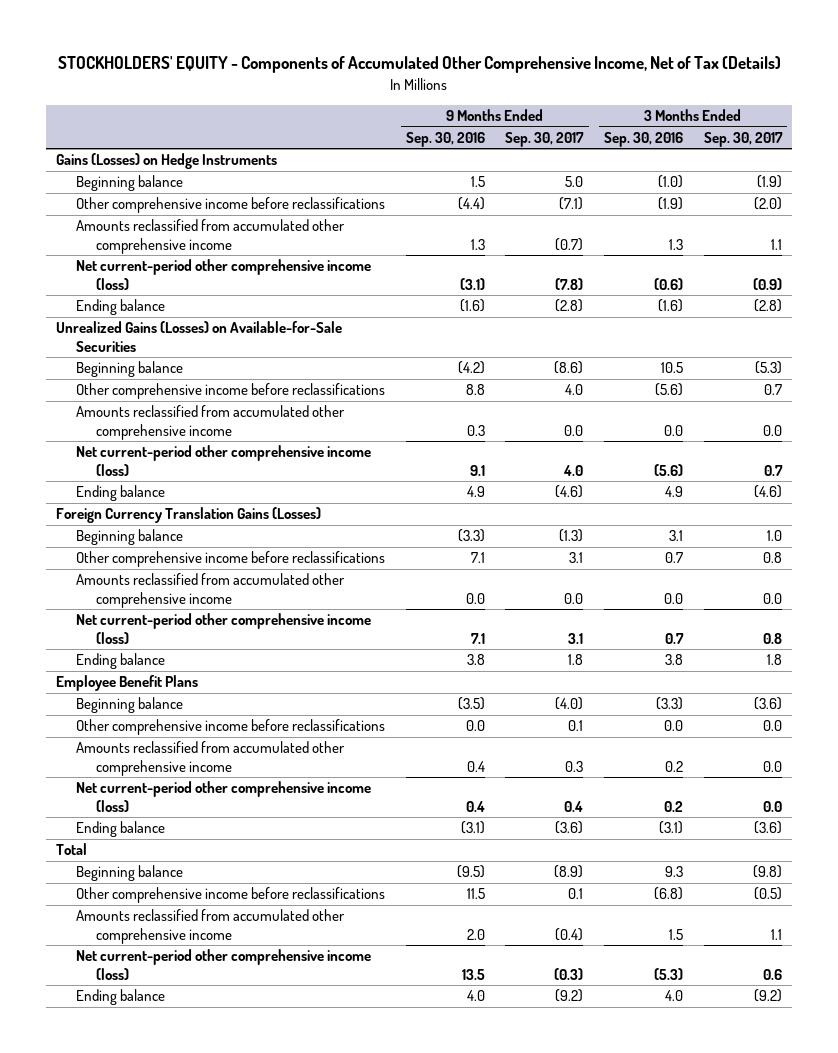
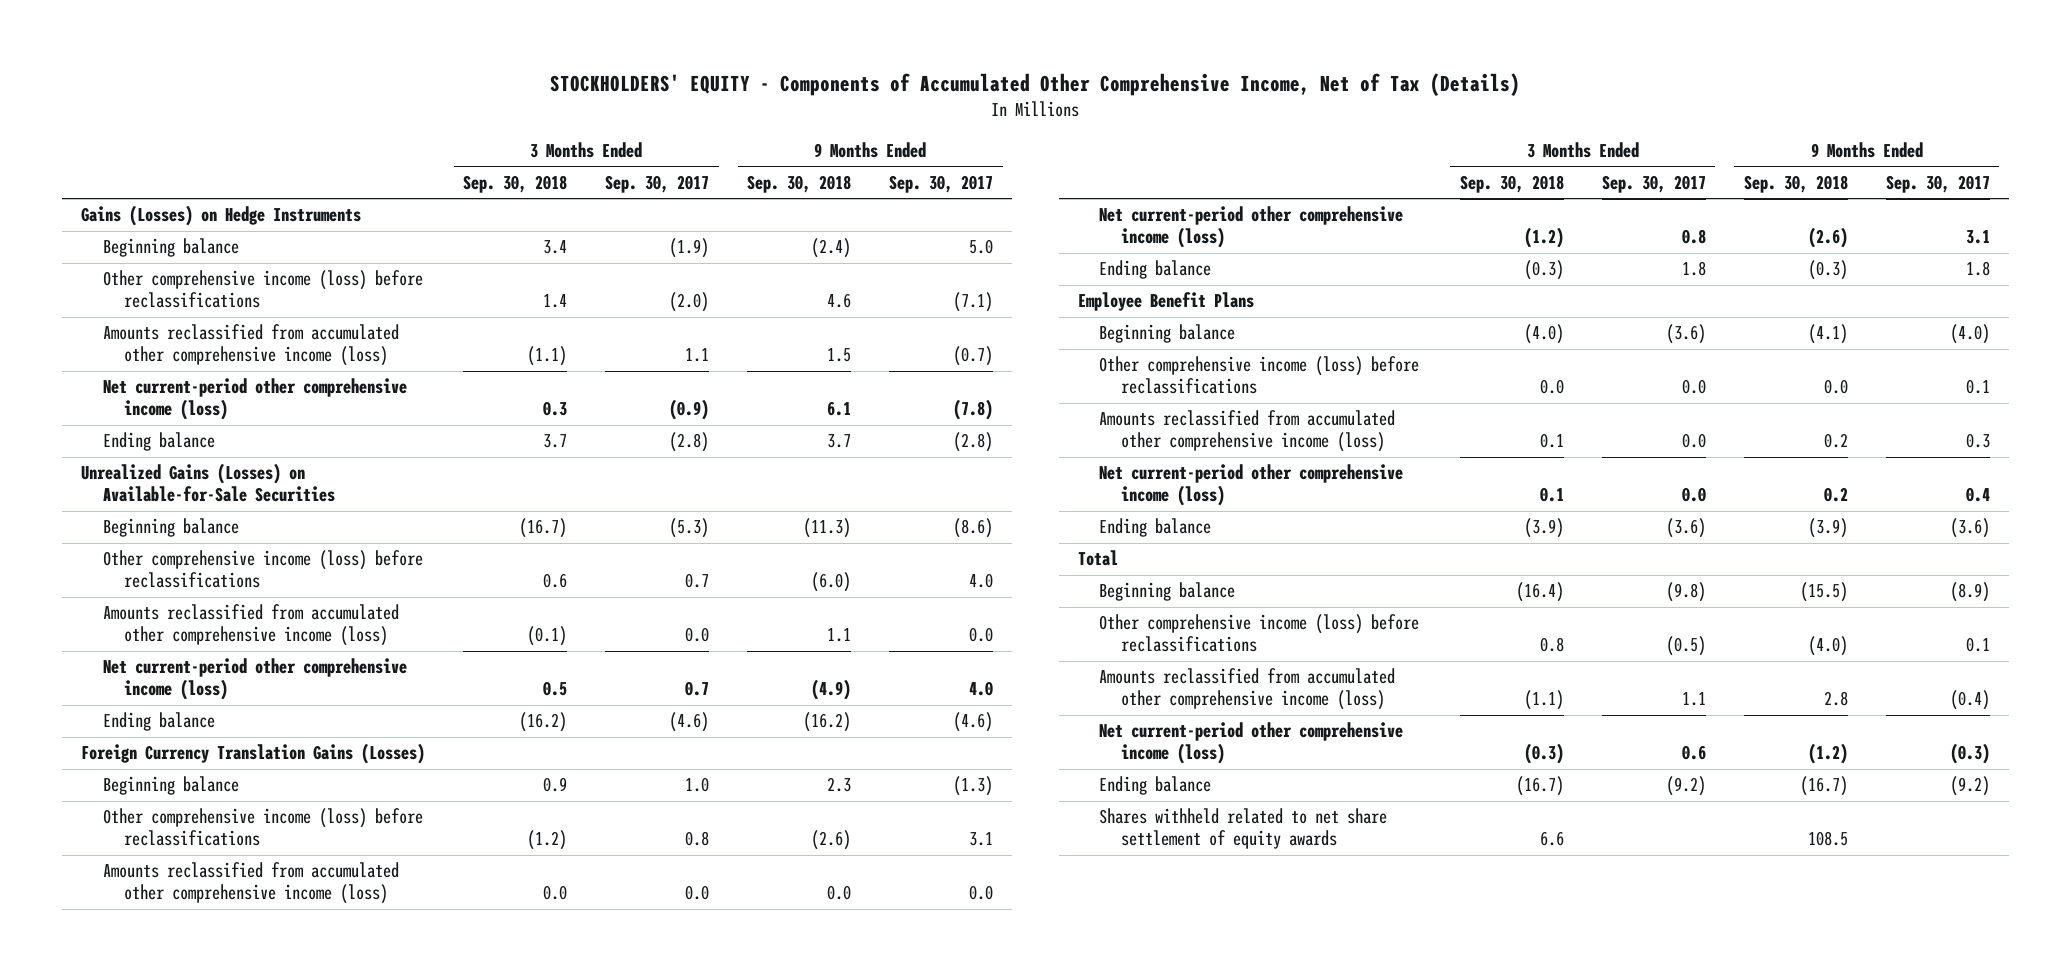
- | 9 Months Ended Sep. 30, 2016 | 9 Months Ended Sep. 30, 2017 | 3 Months Ended Sep. 30, 2016 | 3 Months Ended Sep. 30, 2017
+ | 3 Months Ended Sep. 30, 2018 | 3 Months Ended Sep. 30, 2017 | 9 Months Ended Sep. 30, 2018 | 9 Months Ended Sep. 30, 2017
- Other comprehensive income before reclassifications | (4.4) | (7.1) | (1.9) | (2.0)
- Amounts reclassified from accumulated other comprehensive income | 1.3 | (0.7) | 1.3 | 1.1
+ Other comprehensive income (loss) before reclassifications | 1.4 | (2.0) | 4.6 | (7.1)
+ Amounts reclassified from accumulated other comprehensive income (loss) | (1.1) | 1.1 | 1.5 | (0.7)
- Other comprehensive income before reclassifications | 8.8 | 4.0 | (5.6) | 0.7
- Amounts reclassified from accumulated other comprehensive income | 0.3 | 0.0 | 0.0 | 0.0
+ Other comprehensive income (loss) before reclassifications | 0.6 | 0.7 | (6.0) | 4.0
+ Amounts reclassified from accumulated other comprehensive income (loss) | (0.1) | 0.0 | 1.1 | 0.0
- Other comprehensive income before reclassifications | 7.1 | 3.1 | 0.7 | 0.8
- Amounts reclassified from accumulated other comprehensive income | 0.0 | 0.0 | 0.0 | 0.0
+ Other comprehensive income (loss) before reclassifications | (1.2) | 0.8 | (2.6) | 3.1
+ Amounts reclassified from accumulated other comprehensive income (loss) | 0.0 | 0.0 | 0.0 | 0.0
- Other comprehensive income before reclassifications | 0.0 | 0.1 | 0.0 | 0.0
- Amounts reclassified from accumulated other comprehensive income | 0.4 | 0.3 | 0.2 | 0.0
+ Other comprehensive income (loss) before reclassifications | 0.0 | 0.0 | 0.0 | 0.1
+ Amounts reclassified from accumulated other comprehensive income (loss) | 0.1 | 0.0 | 0.2 | 0.3
- Other comprehensive income before reclassifications | 11.5 | 0.1 | (6.8) | (0.5)
- Amounts reclassified from accumulated other comprehensive income | 2.0 | (0.4) | 1.5 | 1.1
+ Other comprehensive income (loss) before reclassifications | 0.8 | (0.5) | (4.0) | 0.1
+ Amounts reclassified from accumulated other comprehensive income (loss) | (1.1) | 1.1 | 2.8 | (0.4)
+ Shares withheld related to net share settlement of equity awards | 6.6 | | 108.5 |

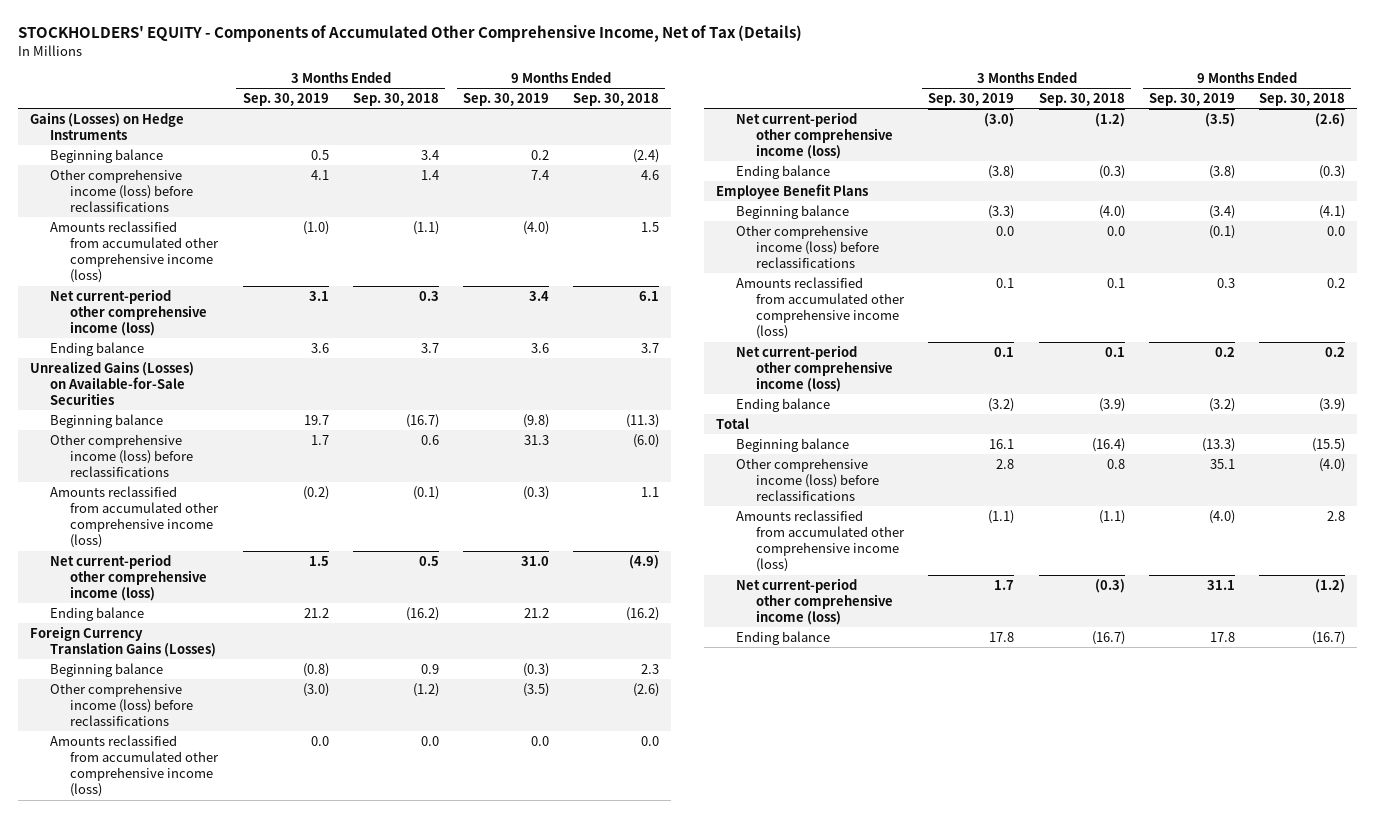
- | 3 Months Ended Sep. 30, 2018 | 3 Months Ended Sep. 30, 2017 | 9 Months Ended Sep. 30, 2018 | 9 Months Ended Sep. 30, 2017
+ | 3 Months Ended Sep. 30, 2019 | 3 Months Ended Sep. 30, 2018 | 9 Months Ended Sep. 30, 2019 | 9 Months Ended Sep. 30, 2018
- Shares withheld related to net share settlement of equity awards | 6.6 | | 108.5 |

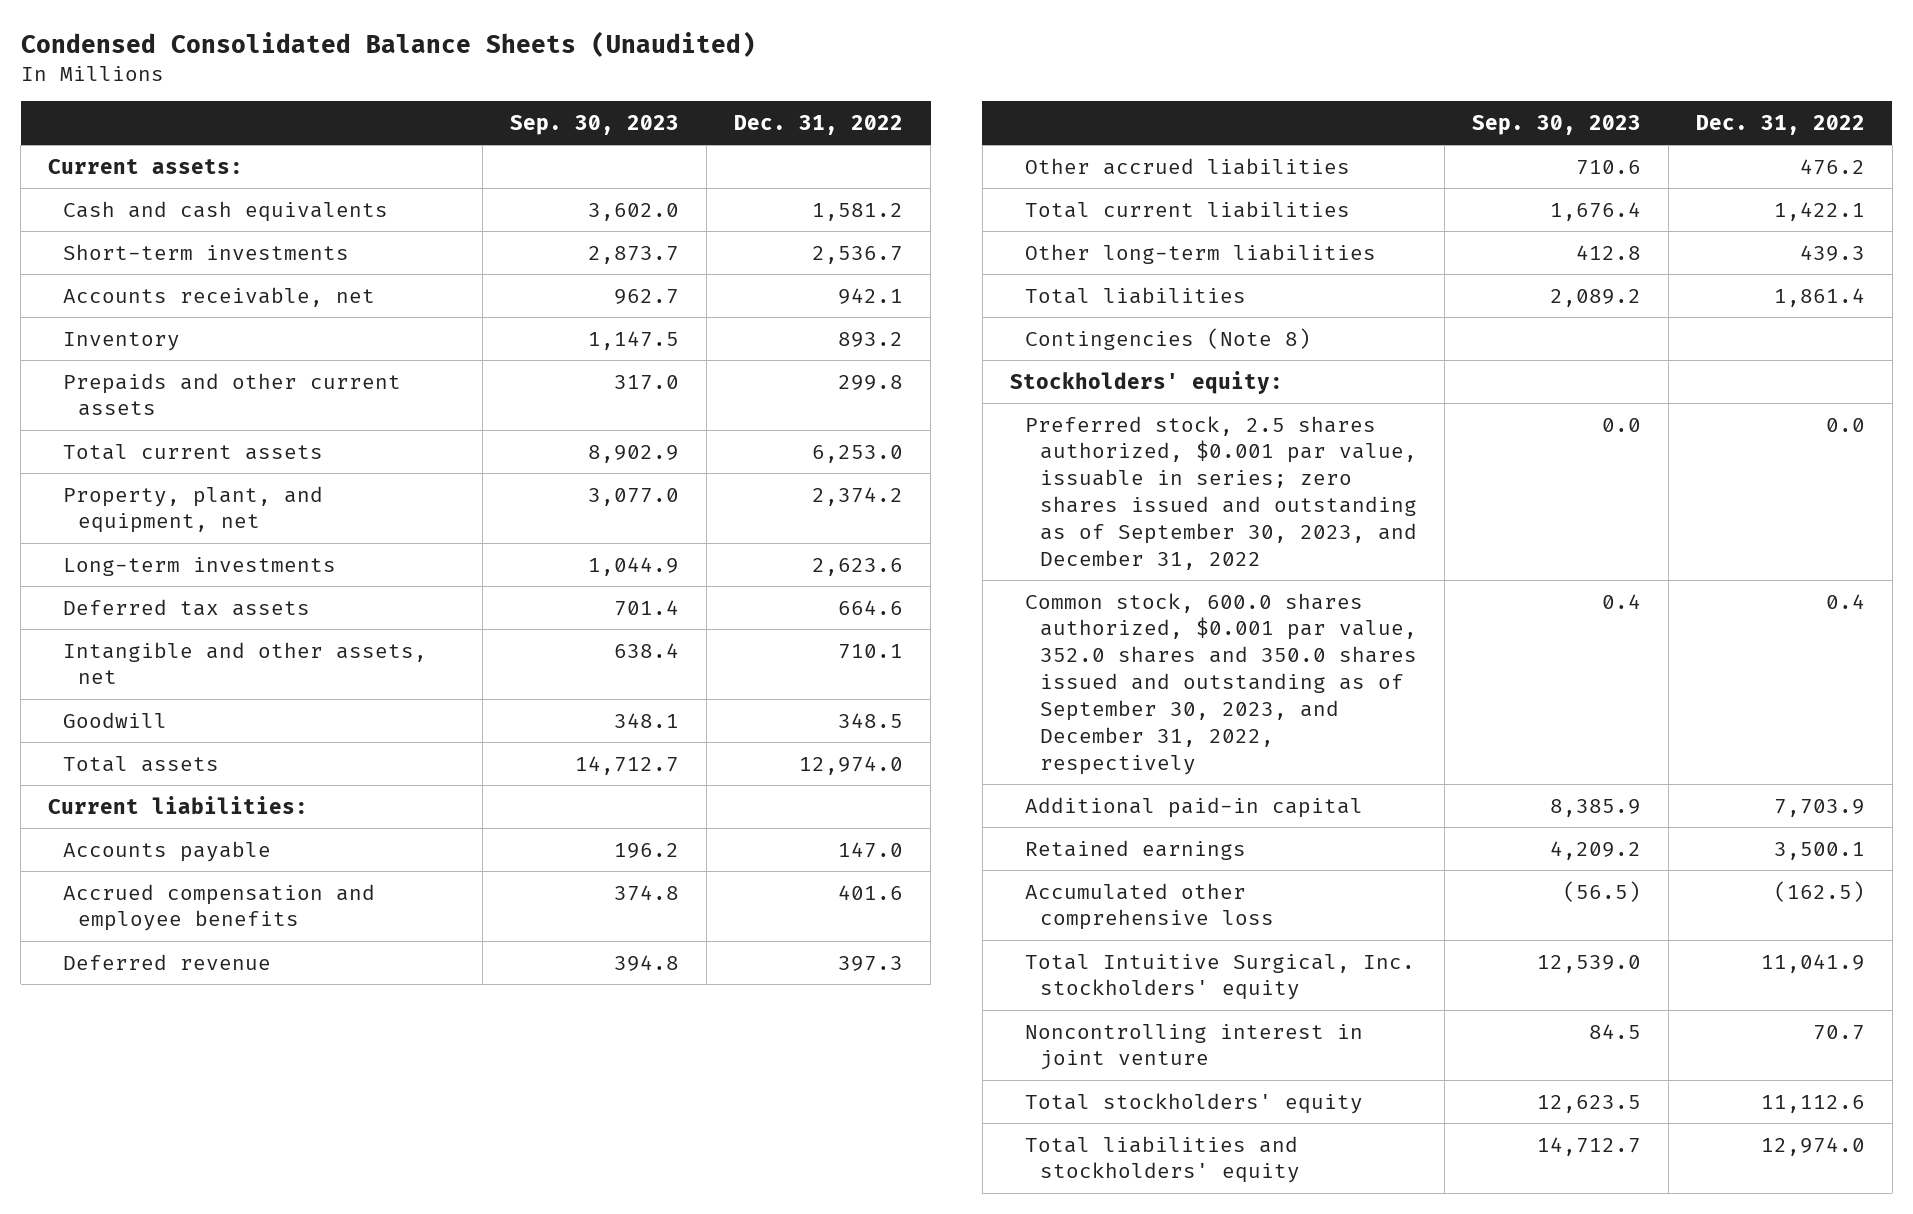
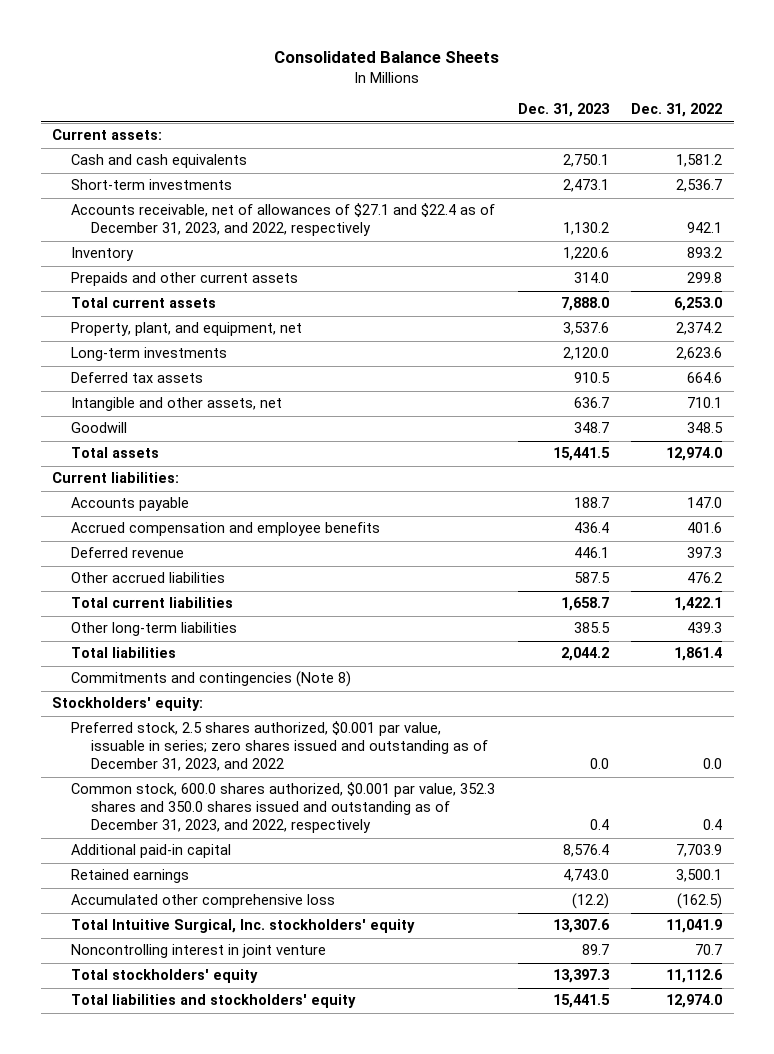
- Condensed Consolidated Balance Sheets (Unaudited)
+ Consolidated Balance Sheets
- | Sep. 30, 2023 | Dec. 31, 2022
+ | Dec. 31, 2023 | Dec. 31, 2022
- Accounts receivable, net | 962.7 | 942.1
+ Accounts receivable, net of allowances of $27.1 and $22.4 as of December 31, 2023, and 2022, respectively | 1,130.2 | 942.1
- Contingencies (Note 8)
+ Commitments and contingencies (Note 8)
- Preferred stock, 2.5 shares authorized, $0.001 par value, issuable in series; zero shares issued and outstanding as of September 30, 2023, and December 31, 2022 | 0.0 | 0.0
- Common stock, 600.0 shares authorized, $0.001 par value, 352.0 shares and 350.0 shares issued and outstanding as of September 30, 2023, and December 31, 2022, respectively | 0.4 | 0.4
+ Preferred stock, 2.5 shares authorized, $0.001 par value, issuable in series; zero shares issued and outstanding as of December 31, 2023, and 2022 | 0.0 | 0.0
+ Common stock, 600.0 shares authorized, $0.001 par value, 352.3 shares and 350.0 shares issued and outstanding as of December 31, 2023, and 2022, respectively | 0.4 | 0.4

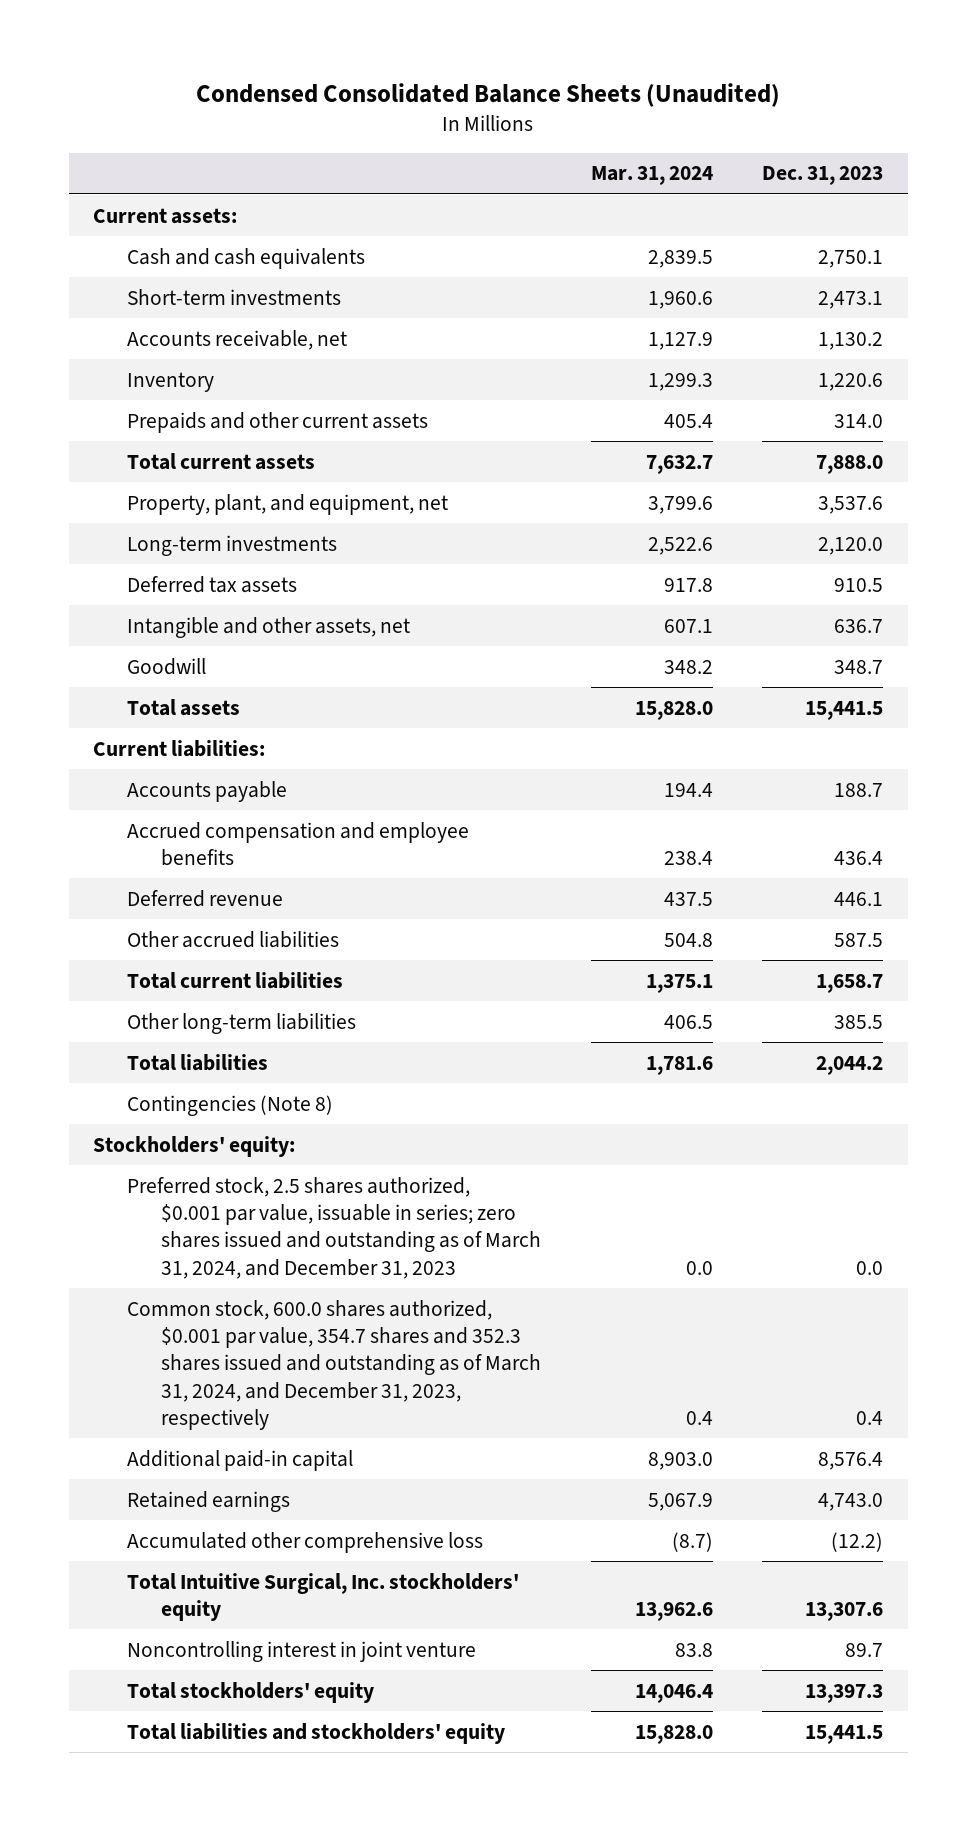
- Consolidated Balance Sheets
+ Condensed Consolidated Balance Sheets (Unaudited)
- | Dec. 31, 2023 | Dec. 31, 2022
+ | Mar. 31, 2024 | Dec. 31, 2023
- Accounts receivable, net of allowances of $27.1 and $22.4 as of December 31, 2023, and 2022, respectively | 1,130.2 | 942.1
+ Accounts receivable, net | 1,127.9 | 1,130.2
- Commitments and contingencies (Note 8)
+ Contingencies (Note 8)
- Preferred stock, 2.5 shares authorized, $0.001 par value, issuable in series; zero shares issued and outstanding as of December 31, 2023, and 2022 | 0.0 | 0.0
- Common stock, 600.0 shares authorized, $0.001 par value, 352.3 shares and 350.0 shares issued and outstanding as of December 31, 2023, and 2022, respectively | 0.4 | 0.4
+ Preferred stock, 2.5 shares authorized, $0.001 par value, issuable in series; zero shares issued and outstanding as of March 31, 2024, and December 31, 2023 | 0.0 | 0.0
+ Common stock, 600.0 shares authorized, $0.001 par value, 354.7 shares and 352.3 shares issued and outstanding as of March 31, 2024, and December 31, 2023, respectively | 0.4 | 0.4

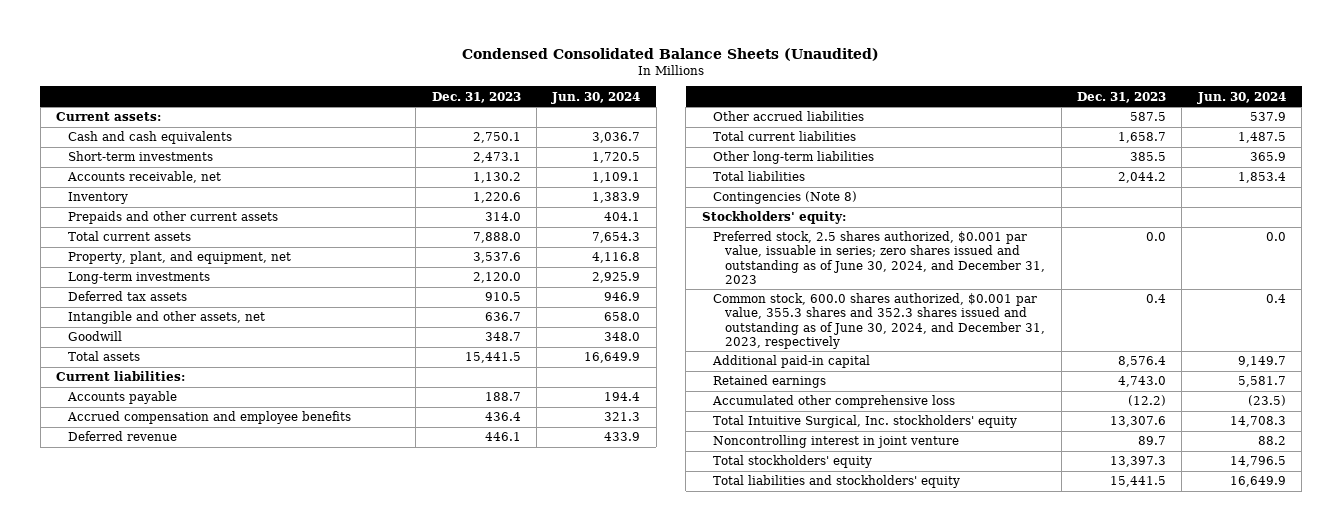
- | Mar. 31, 2024 | Dec. 31, 2023
+ | Dec. 31, 2023 | Jun. 30, 2024
- Preferred stock, 2.5 shares authorized, $0.001 par value, issuable in series; zero shares issued and outstanding as of March 31, 2024, and December 31, 2023 | 0.0 | 0.0
- Common stock, 600.0 shares authorized, $0.001 par value, 354.7 shares and 352.3 shares issued and outstanding as of March 31, 2024, and December 31, 2023, respectively | 0.4 | 0.4
+ Preferred stock, 2.5 shares authorized, $0.001 par value, issuable in series; zero shares issued and outstanding as of June 30, 2024, and December 31, 2023 | 0.0 | 0.0
+ Common stock, 600.0 shares authorized, $0.001 par value, 355.3 shares and 352.3 shares issued and outstanding as of June 30, 2024, and December 31, 2023, respectively | 0.4 | 0.4

